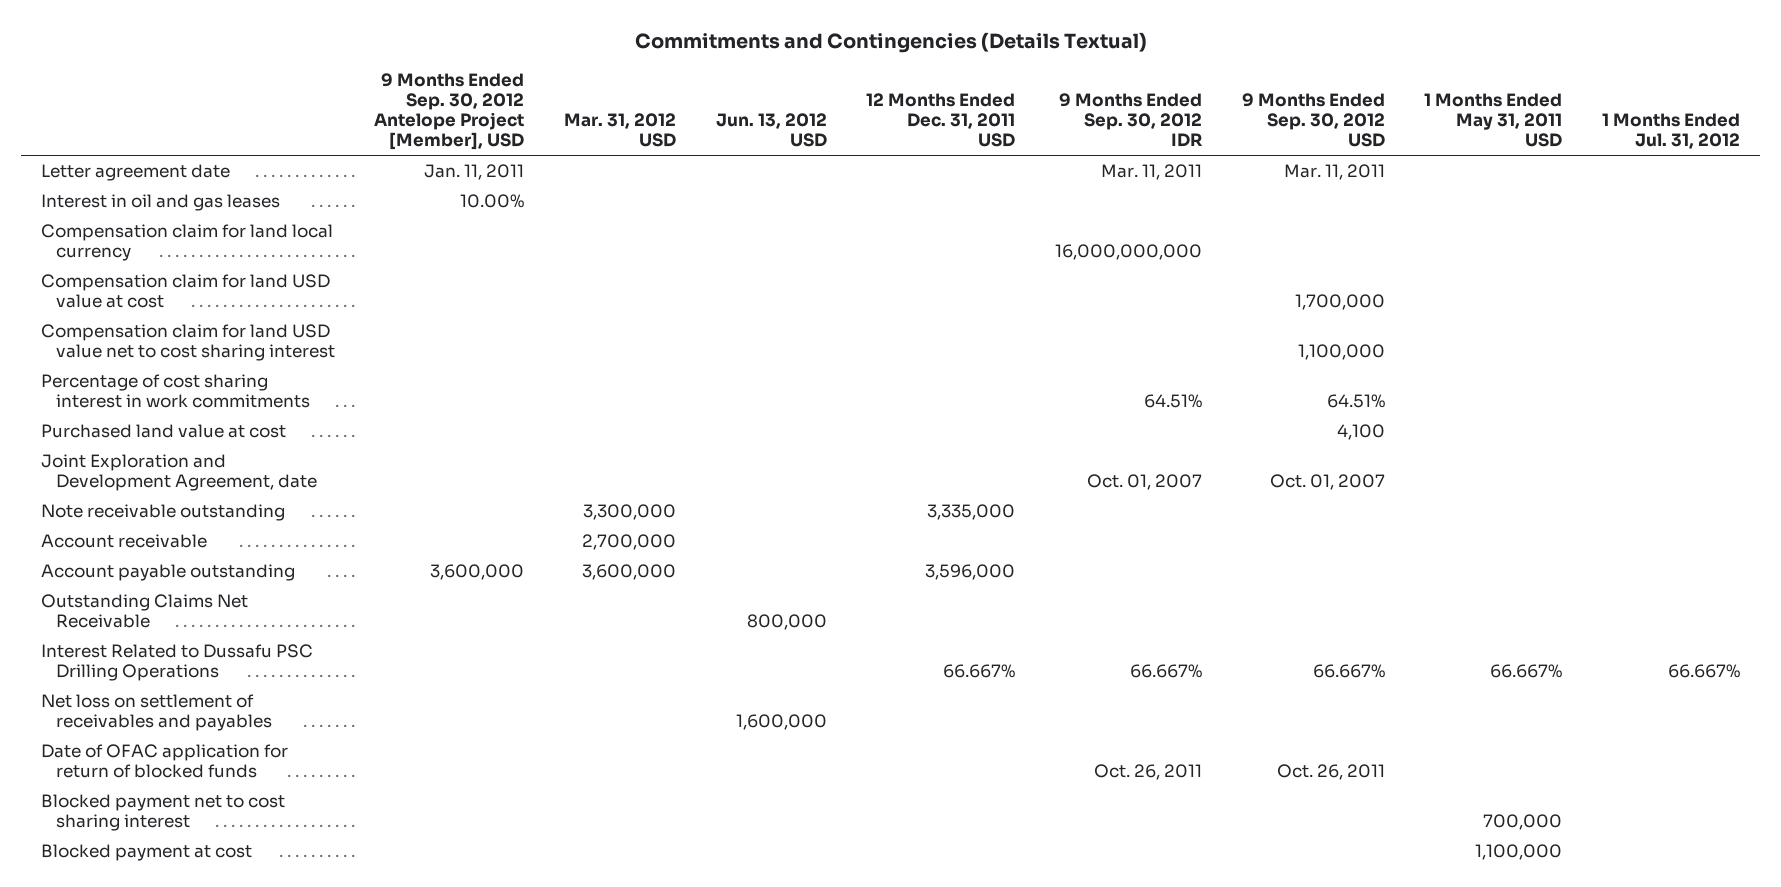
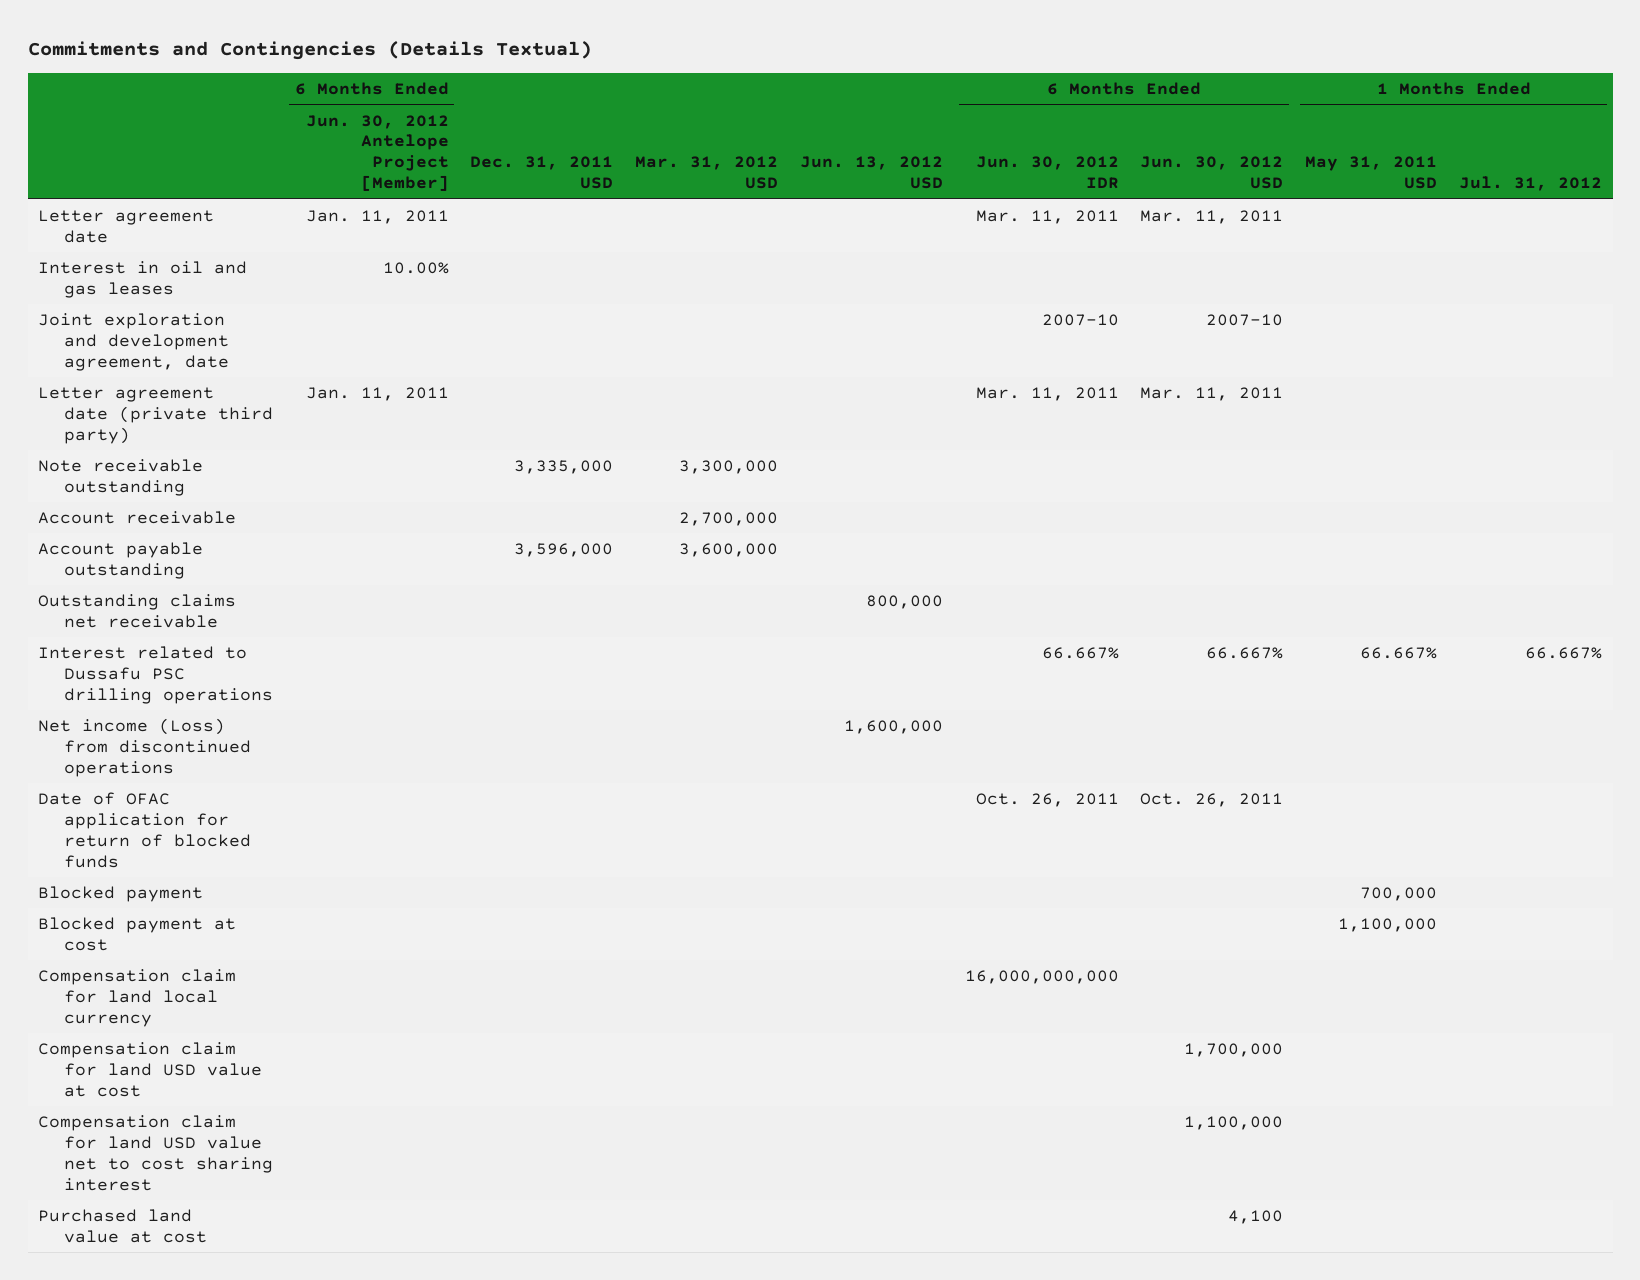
- | 9 Months Ended Sep. 30, 2012 Antelope Project [Member], USD | Mar. 31, 2012 USD | Jun. 13, 2012 USD | 12 Months Ended Dec. 31, 2011 USD | 9 Months Ended Sep. 30, 2012 IDR | 9 Months Ended Sep. 30, 2012 USD | 1 Months Ended May 31, 2011 USD | 1 Months Ended Jul. 31, 2012
+ | 6 Months Ended Jun. 30, 2012 Antelope Project [Member] | Dec. 31, 2011 USD | Mar. 31, 2012 USD | Jun. 13, 2012 USD | 6 Months Ended Jun. 30, 2012 IDR | 6 Months Ended Jun. 30, 2012 USD | 1 Months Ended May 31, 2011 USD | 1 Months Ended Jul. 31, 2012
- Percentage of cost sharing interest in work commitments | | | | | 64.51% | 64.51% | |
- Joint Exploration and Development Agreement, date | | | | | Oct. 01, 2007 | Oct. 01, 2007 | |
+ Joint exploration and development agreement, date | | | | | 2007-10 | 2007-10 | |
+ Letter agreement date (private third party) | Jan. 11, 2011 | | | | Mar. 11, 2011 | Mar. 11, 2011 | |
- Outstanding Claims Net Receivable | | | 800,000 | | | | |
- Interest Related to Dussafu PSC Drilling Operations | | | | 66.667% | 66.667% | 66.667% | 66.667% | 66.667%
- Net loss on settlement of receivables and payables | | | 1,600,000 | | | | |
+ Outstanding claims net receivable | | | | 800,000 | | | |
+ Interest related to Dussafu PSC drilling operations | | | | | 66.667% | 66.667% | 66.667% | 66.667%
+ Net income (Loss) from discontinued operations | | | | 1,600,000 | | | |
- Blocked payment net to cost sharing interest | | | | | | | 700,000 |
+ Blocked payment | | | | | | | 700,000 |
moved down: Compensation claim for land local currency | | | | | 16,000,000,000 | | |
moved down: Compensation claim for land USD value at cost | | | | | | 1,700,000 | |
moved down: Compensation claim for land USD value net to cost sharing interest | | | | | | 1,100,000 | |
moved down: Purchased land value at cost | | | | | | 4,100 | |

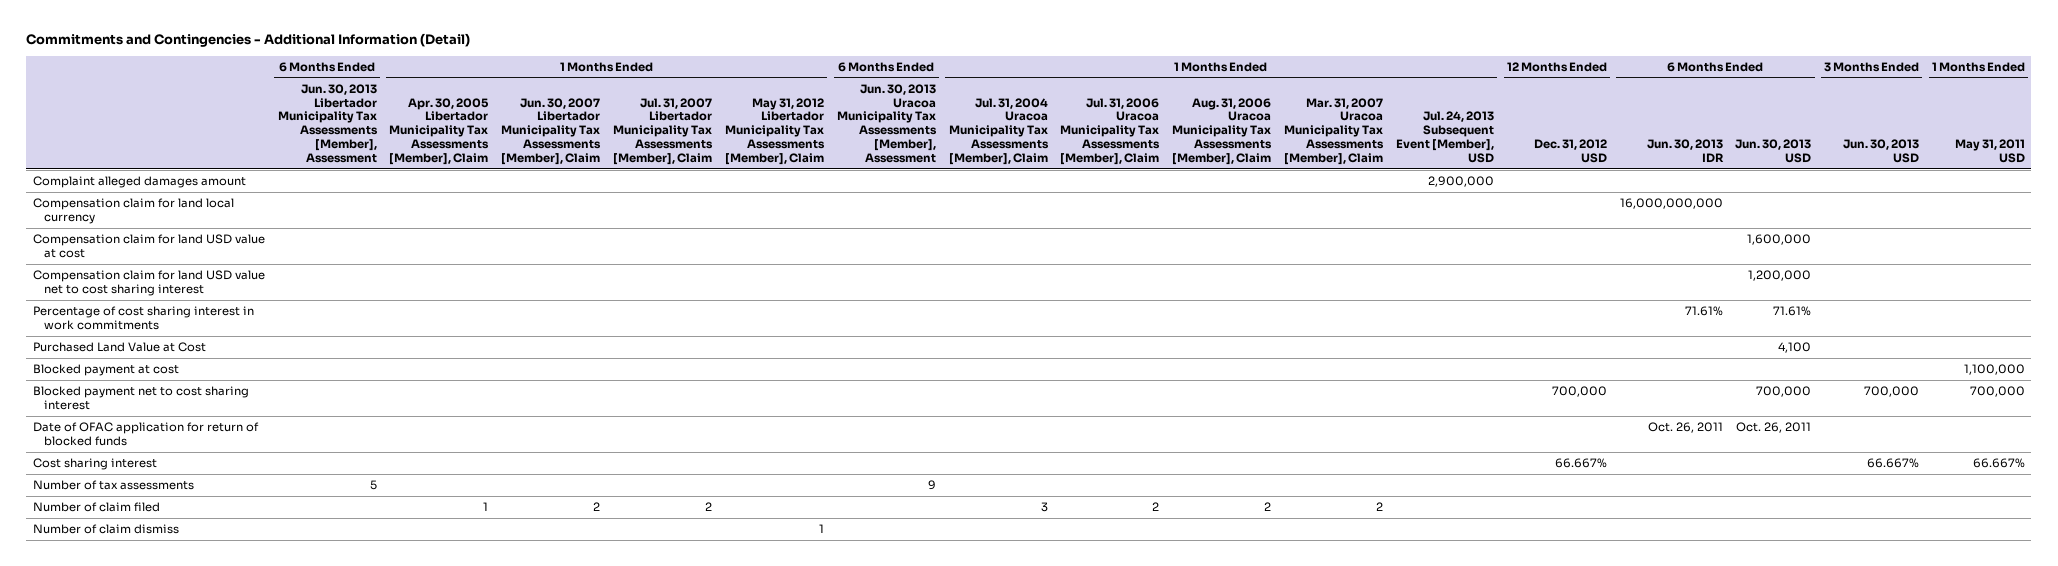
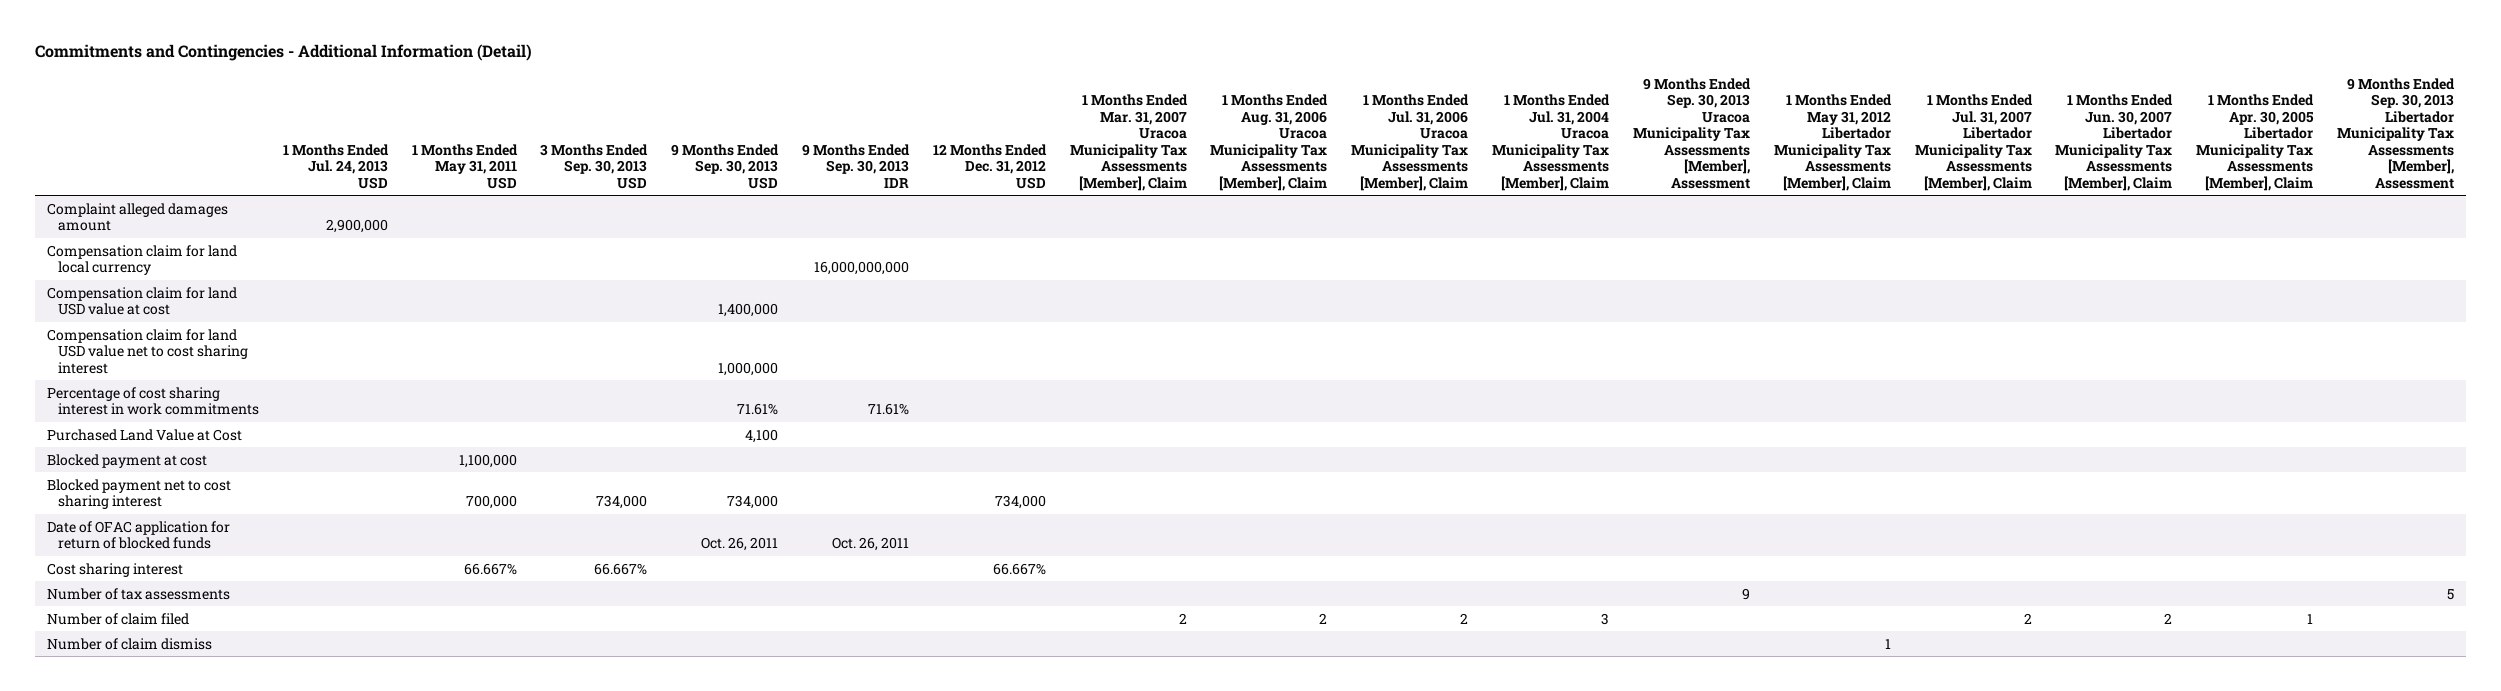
- | 6 Months Ended Jun. 30, 2013 Libertador Municipality Tax Assessments [Member], Assessment | 1 Months Ended Apr. 30, 2005 Libertador Municipality Tax Assessments [Member], Claim | 1 Months Ended Jun. 30, 2007 Libertador Municipality Tax Assessments [Member], Claim | 1 Months Ended Jul. 31, 2007 Libertador Municipality Tax Assessments [Member], Claim | 1 Months Ended May 31, 2012 Libertador Municipality Tax Assessments [Member], Claim | 6 Months Ended Jun. 30, 2013 Uracoa Municipality Tax Assessments [Member], Assessment | 1 Months Ended Jul. 31, 2004 Uracoa Municipality Tax Assessments [Member], Claim | 1 Months Ended Jul. 31, 2006 Uracoa Municipality Tax Assessments [Member], Claim | 1 Months Ended Aug. 31, 2006 Uracoa Municipality Tax Assessments [Member], Claim | 1 Months Ended Mar. 31, 2007 Uracoa Municipality Tax Assessments [Member], Claim | 1 Months Ended Jul. 24, 2013 Subsequent Event [Member], USD | 12 Months Ended Dec. 31, 2012 USD | 6 Months Ended Jun. 30, 2013 IDR | 6 Months Ended Jun. 30, 2013 USD | 3 Months Ended Jun. 30, 2013 USD | 1 Months Ended May 31, 2011 USD
+ | 1 Months Ended Jul. 24, 2013 USD | 1 Months Ended May 31, 2011 USD | 3 Months Ended Sep. 30, 2013 USD | 9 Months Ended Sep. 30, 2013 USD | 9 Months Ended Sep. 30, 2013 IDR | 12 Months Ended Dec. 31, 2012 USD | 1 Months Ended Mar. 31, 2007 Uracoa Municipality Tax Assessments [Member], Claim | 1 Months Ended Aug. 31, 2006 Uracoa Municipality Tax Assessments [Member], Claim | 1 Months Ended Jul. 31, 2006 Uracoa Municipality Tax Assessments [Member], Claim | 1 Months Ended Jul. 31, 2004 Uracoa Municipality Tax Assessments [Member], Claim | 9 Months Ended Sep. 30, 2013 Uracoa Municipality Tax Assessments [Member], Assessment | 1 Months Ended May 31, 2012 Libertador Municipality Tax Assessments [Member], Claim | 1 Months Ended Jul. 31, 2007 Libertador Municipality Tax Assessments [Member], Claim | 1 Months Ended Jun. 30, 2007 Libertador Municipality Tax Assessments [Member], Claim | 1 Months Ended Apr. 30, 2005 Libertador Municipality Tax Assessments [Member], Claim | 9 Months Ended Sep. 30, 2013 Libertador Municipality Tax Assessments [Member], Assessment
- Blocked payment net to cost sharing interest | | | | | | | | | | | | 700,000 | | 700,000 | 700,000 | 700,000
+ Blocked payment net to cost sharing interest | | 700,000 | 734,000 | 734,000 | | 734,000 | | | | | | | | | |

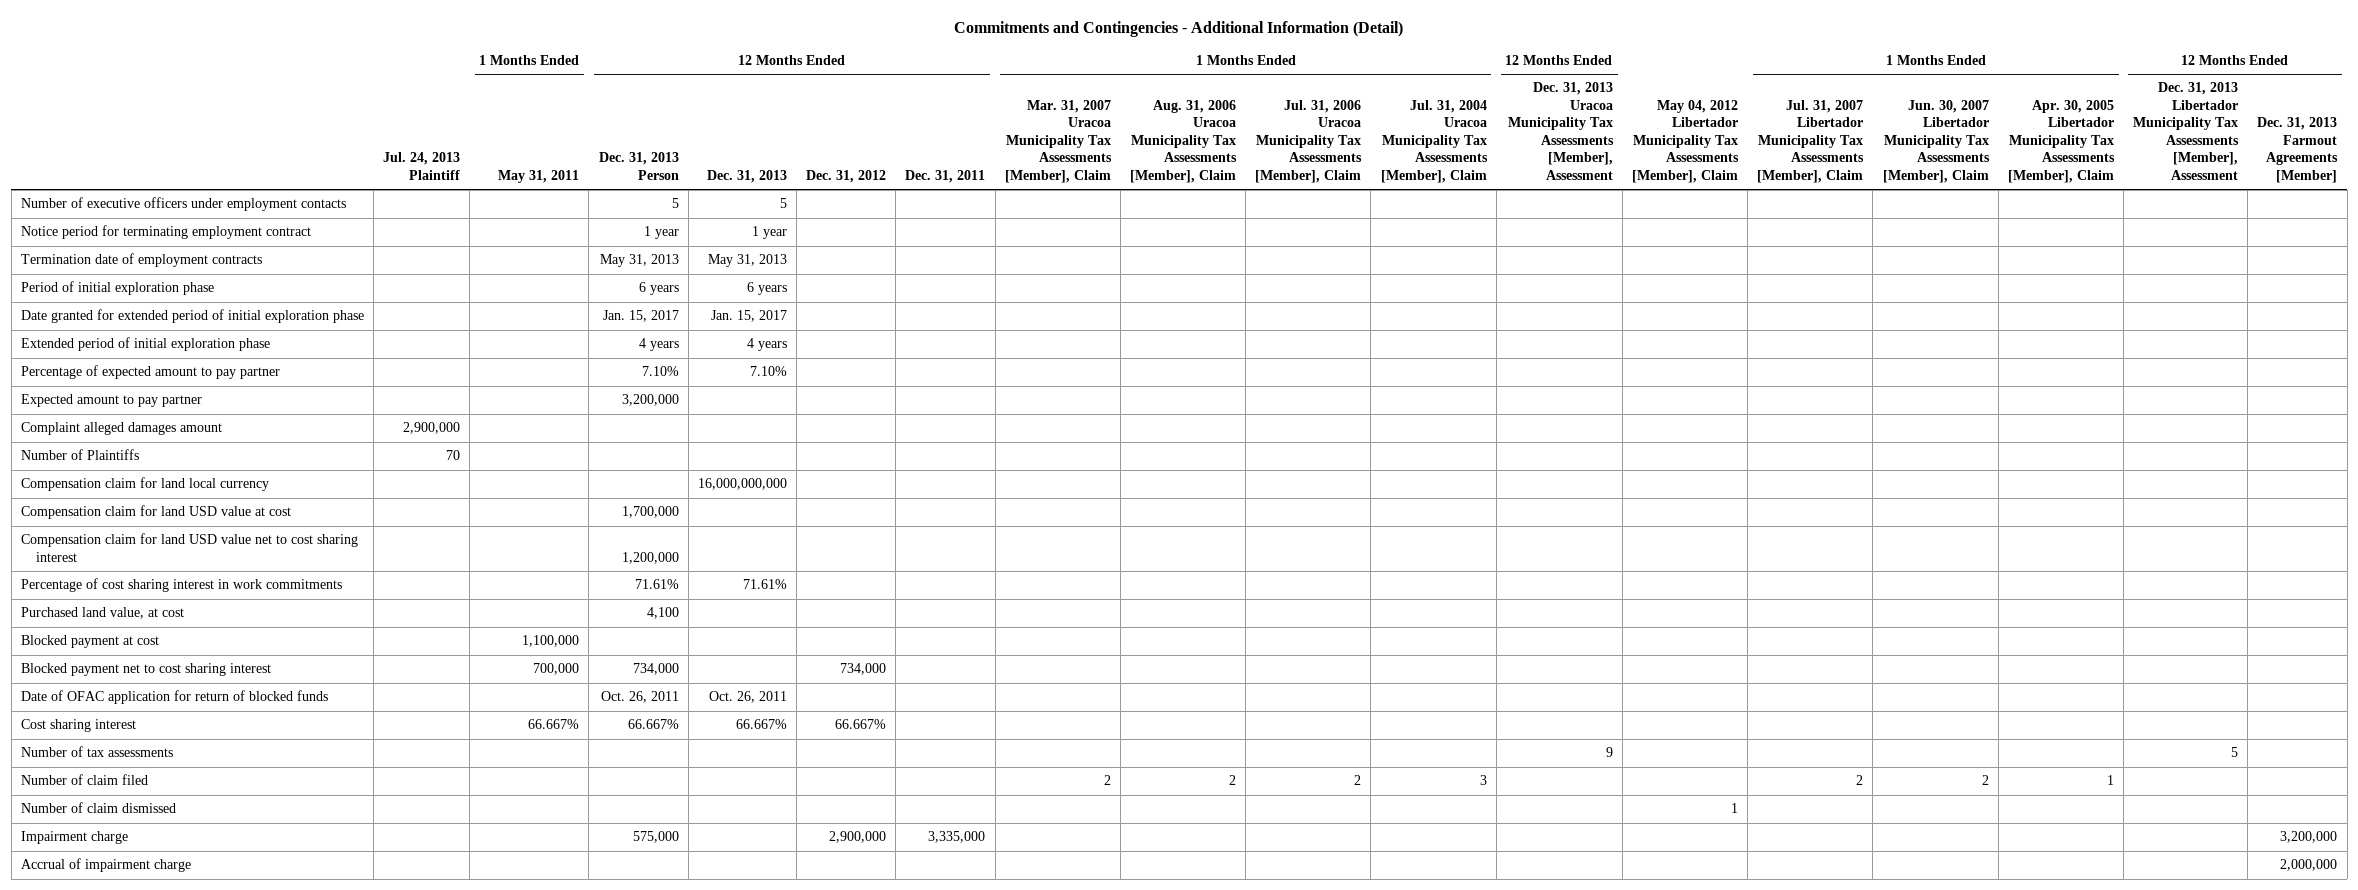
- | 1 Months Ended Jul. 24, 2013 USD | 1 Months Ended May 31, 2011 USD | 3 Months Ended Sep. 30, 2013 USD | 9 Months Ended Sep. 30, 2013 USD | 9 Months Ended Sep. 30, 2013 IDR | 12 Months Ended Dec. 31, 2012 USD | 1 Months Ended Mar. 31, 2007 Uracoa Municipality Tax Assessments [Member], Claim | 1 Months Ended Aug. 31, 2006 Uracoa Municipality Tax Assessments [Member], Claim | 1 Months Ended Jul. 31, 2006 Uracoa Municipality Tax Assessments [Member], Claim | 1 Months Ended Jul. 31, 2004 Uracoa Municipality Tax Assessments [Member], Claim | 9 Months Ended Sep. 30, 2013 Uracoa Municipality Tax Assessments [Member], Assessment | 1 Months Ended May 31, 2012 Libertador Municipality Tax Assessments [Member], Claim | 1 Months Ended Jul. 31, 2007 Libertador Municipality Tax Assessments [Member], Claim | 1 Months Ended Jun. 30, 2007 Libertador Municipality Tax Assessments [Member], Claim | 1 Months Ended Apr. 30, 2005 Libertador Municipality Tax Assessments [Member], Claim | 9 Months Ended Sep. 30, 2013 Libertador Municipality Tax Assessments [Member], Assessment
+ | Jul. 24, 2013 Plaintiff | 1 Months Ended May 31, 2011 | 12 Months Ended Dec. 31, 2013 Person | 12 Months Ended Dec. 31, 2013 | 12 Months Ended Dec. 31, 2012 | 12 Months Ended Dec. 31, 2011 | 1 Months Ended Mar. 31, 2007 Uracoa Municipality Tax Assessments [Member], Claim | 1 Months Ended Aug. 31, 2006 Uracoa Municipality Tax Assessments [Member], Claim | 1 Months Ended Jul. 31, 2006 Uracoa Municipality Tax Assessments [Member], Claim | 1 Months Ended Jul. 31, 2004 Uracoa Municipality Tax Assessments [Member], Claim | 12 Months Ended Dec. 31, 2013 Uracoa Municipality Tax Assessments [Member], Assessment | May 04, 2012 Libertador Municipality Tax Assessments [Member], Claim | 1 Months Ended Jul. 31, 2007 Libertador Municipality Tax Assessments [Member], Claim | 1 Months Ended Jun. 30, 2007 Libertador Municipality Tax Assessments [Member], Claim | 1 Months Ended Apr. 30, 2005 Libertador Municipality Tax Assessments [Member], Claim | 12 Months Ended Dec. 31, 2013 Libertador Municipality Tax Assessments [Member], Assessment | 12 Months Ended Dec. 31, 2013 Farmout Agreements [Member]
+ Number of executive officers under employment contacts | | | 5 | 5 | | | | | | | | | | | | |
+ Notice period for terminating employment contract | | | 1 year | 1 year | | | | | | | | | | | | |
+ Termination date of employment contracts | | | May 31, 2013 | May 31, 2013 | | | | | | | | | | | | |
+ Period of initial exploration phase | | | 6 years | 6 years | | | | | | | | | | | | |
+ Date granted for extended period of initial exploration phase | | | Jan. 15, 2017 | Jan. 15, 2017 | | | | | | | | | | | | |
+ Extended period of initial exploration phase | | | 4 years | 4 years | | | | | | | | | | | | |
+ Percentage of expected amount to pay partner | | | 7.10% | 7.10% | | | | | | | | | | | | |
+ Expected amount to pay partner | | | 3,200,000 | | | | | | | | | | | | | |
+ Number of Plaintiffs | 70 | | | | | | | | | | | | | | | |
- Purchased Land Value at Cost | | | | 4,100 | | | | | | | | | | | |
+ Purchased land value, at cost | | | 4,100 | | | | | | | | | | | | | |
- Number of claim dismiss | | | | | | | | | | | | 1 | | | |
+ Number of claim dismissed | | | | | | | | | | | | 1 | | | | |
+ Impairment charge | | | 575,000 | | 2,900,000 | 3,335,000 | | | | | | | | | | | 3,200,000
+ Accrual of impairment charge | | | | | | | | | | | | | | | | | 2,000,000

